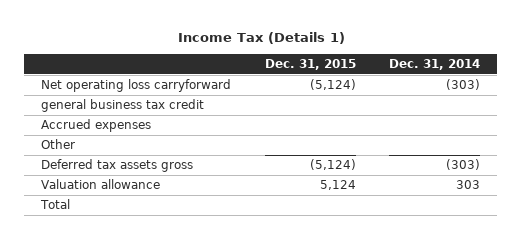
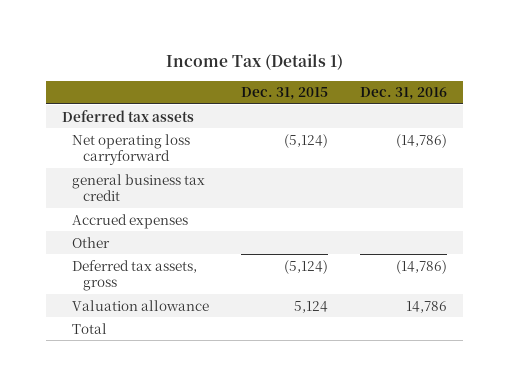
- | Dec. 31, 2015 | Dec. 31, 2014
+ | Dec. 31, 2015 | Dec. 31, 2016
+ Deferred tax assets
- Deferred tax assets gross | (5,124) | (303)
+ Deferred tax assets, gross | (5,124) | (14,786)

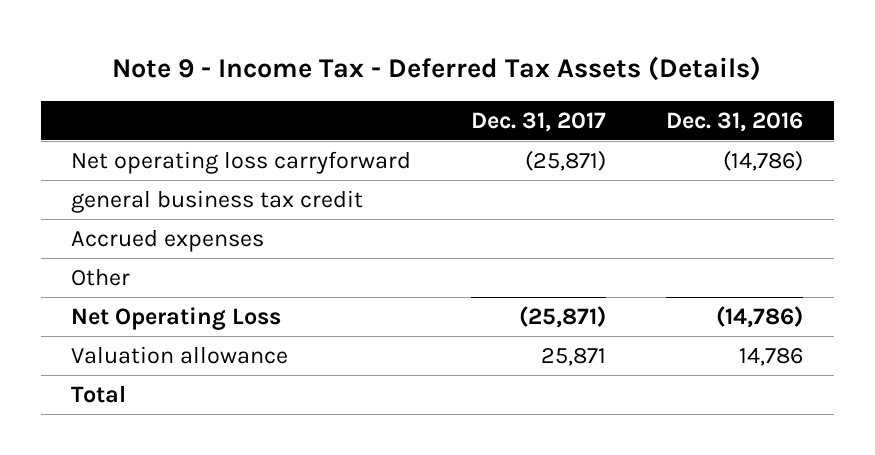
- Income Tax (Details 1)
+ Note 9 - Income Tax - Deferred Tax Assets (Details)
- | Dec. 31, 2015 | Dec. 31, 2016
+ | Dec. 31, 2017 | Dec. 31, 2016
- Deferred tax assets
- Deferred tax assets, gross | (5,124) | (14,786)
+ Net Operating Loss | (25,871) | (14,786)

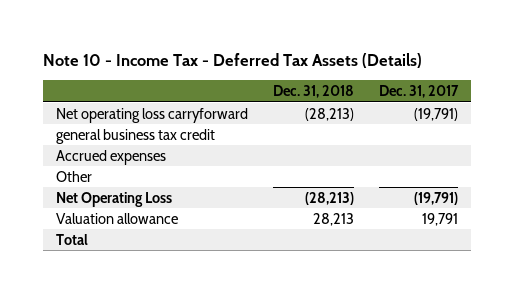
- Note 9 - Income Tax - Deferred Tax Assets (Details)
+ Note 10 - Income Tax - Deferred Tax Assets (Details)
- | Dec. 31, 2017 | Dec. 31, 2016
+ | Dec. 31, 2018 | Dec. 31, 2017
- Net operating loss carryforward | (25,871) | (14,786)
+ Net operating loss carryforward | (28,213) | (19,791)
- Net Operating Loss | (25,871) | (14,786)
- Valuation allowance | 25,871 | 14,786
+ Net Operating Loss | (28,213) | (19,791)
+ Valuation allowance | 28,213 | 19,791

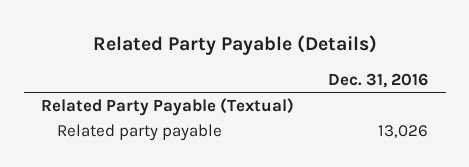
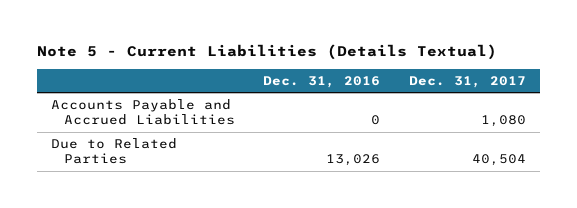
- Related Party Payable (Details)
+ Note 5 - Current Liabilities (Details Textual)
- | Dec. 31, 2016
+ | Dec. 31, 2016 | Dec. 31, 2017
- Related Party Payable (Textual)
- Related party payable | 13,026
+ Accounts Payable and Accrued Liabilities | 0 | 1,080
+ Due to Related Parties | 13,026 | 40,504

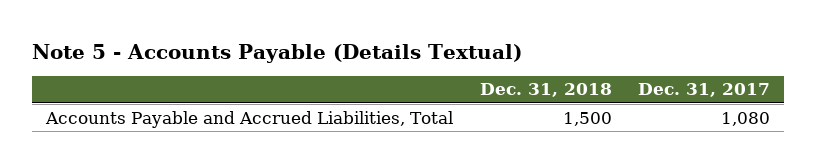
- Note 5 - Current Liabilities (Details Textual)
+ Note 5 - Accounts Payable (Details Textual)
- | Dec. 31, 2016 | Dec. 31, 2017
+ | Dec. 31, 2018 | Dec. 31, 2017
- Accounts Payable and Accrued Liabilities | 0 | 1,080
- Due to Related Parties | 13,026 | 40,504
+ Accounts Payable and Accrued Liabilities, Total | 1,500 | 1,080

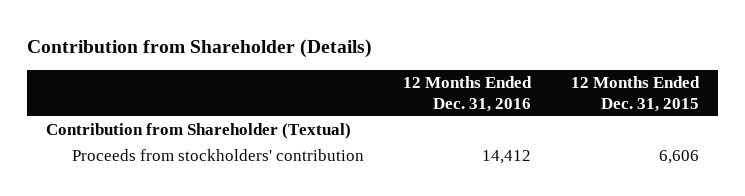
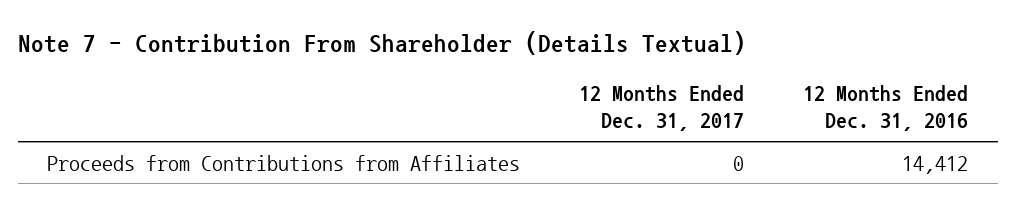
- Contribution from Shareholder (Details)
+ Note 7 - Contribution From Shareholder (Details Textual)
- | 12 Months Ended Dec. 31, 2016 | 12 Months Ended Dec. 31, 2015
+ | 12 Months Ended Dec. 31, 2017 | 12 Months Ended Dec. 31, 2016
- Contribution from Shareholder (Textual)
- Proceeds from stockholders' contribution | 14,412 | 6,606
+ Proceeds from Contributions from Affiliates | 0 | 14,412

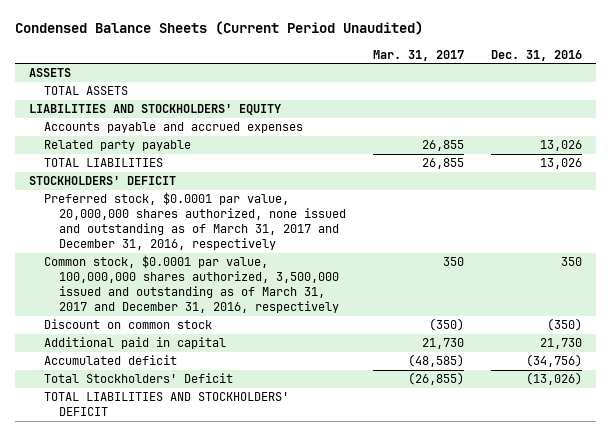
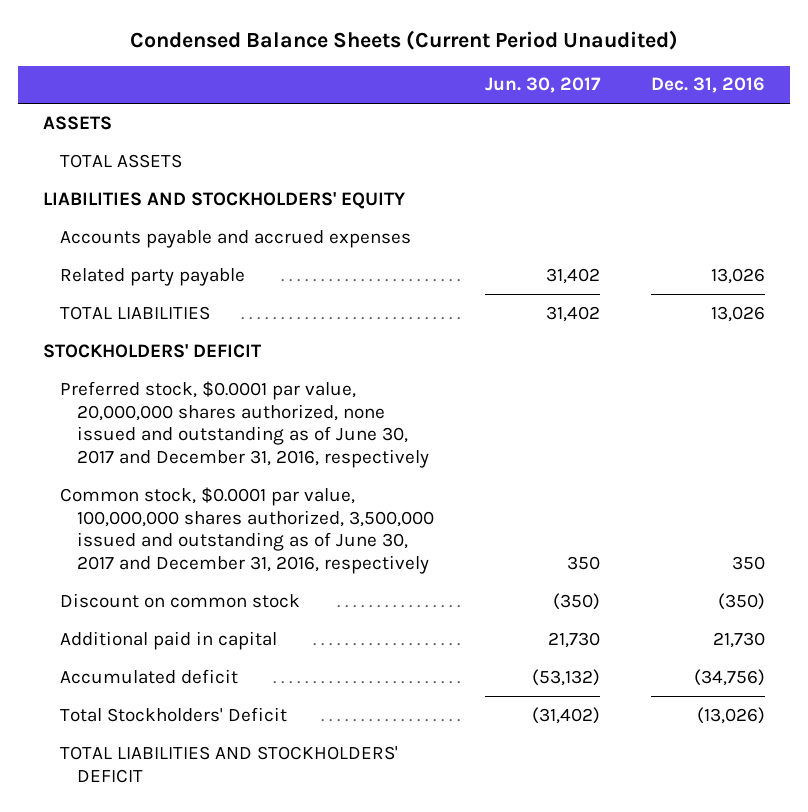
- | Mar. 31, 2017 | Dec. 31, 2016
+ | Jun. 30, 2017 | Dec. 31, 2016
- Preferred stock, $0.0001 par value, 20,000,000 shares authorized, none issued and outstanding as of March 31, 2017 and December 31, 2016, respectively
- Common stock, $0.0001 par value, 100,000,000 shares authorized, 3,500,000 issued and outstanding as of March 31, 2017 and December 31, 2016, respectively | 350 | 350
+ Preferred stock, $0.0001 par value, 20,000,000 shares authorized, none issued and outstanding as of June 30, 2017 and December 31, 2016, respectively
+ Common stock, $0.0001 par value, 100,000,000 shares authorized, 3,500,000 issued and outstanding as of June 30, 2017 and December 31, 2016, respectively | 350 | 350

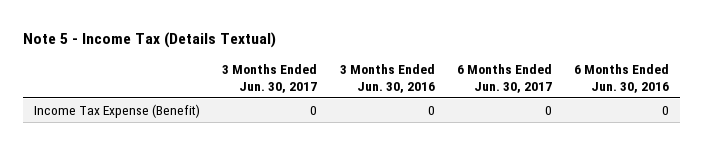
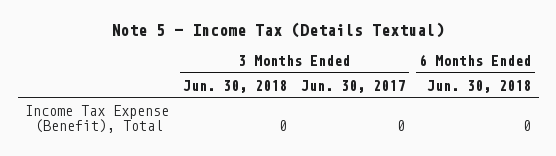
- | 3 Months Ended Jun. 30, 2017 | 3 Months Ended Jun. 30, 2016 | 6 Months Ended Jun. 30, 2017 | 6 Months Ended Jun. 30, 2016
+ | 3 Months Ended Jun. 30, 2018 | 3 Months Ended Jun. 30, 2017 | 6 Months Ended Jun. 30, 2018
- Income Tax Expense (Benefit) | 0 | 0 | 0 | 0
+ Income Tax Expense (Benefit), Total | 0 | 0 | 0

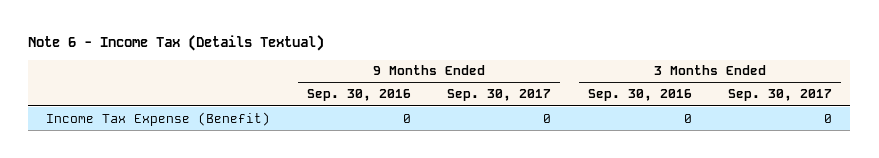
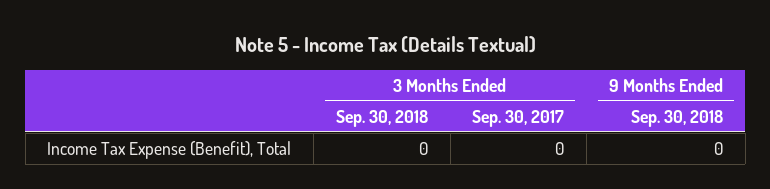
- Note 6 - Income Tax (Details Textual)
+ Note 5 - Income Tax (Details Textual)
- | 9 Months Ended Sep. 30, 2016 | 9 Months Ended Sep. 30, 2017 | 3 Months Ended Sep. 30, 2016 | 3 Months Ended Sep. 30, 2017
+ | 3 Months Ended Sep. 30, 2018 | 3 Months Ended Sep. 30, 2017 | 9 Months Ended Sep. 30, 2018
- Income Tax Expense (Benefit) | 0 | 0 | 0 | 0
+ Income Tax Expense (Benefit), Total | 0 | 0 | 0

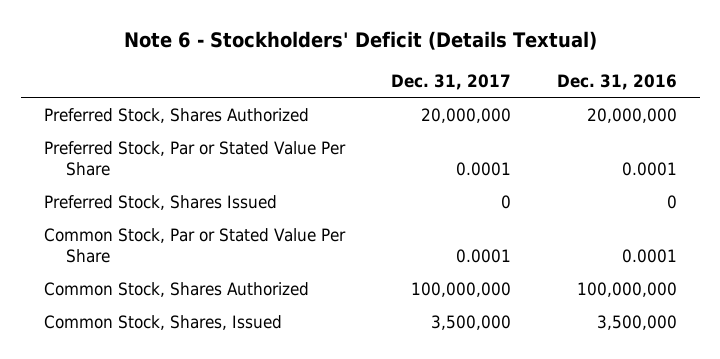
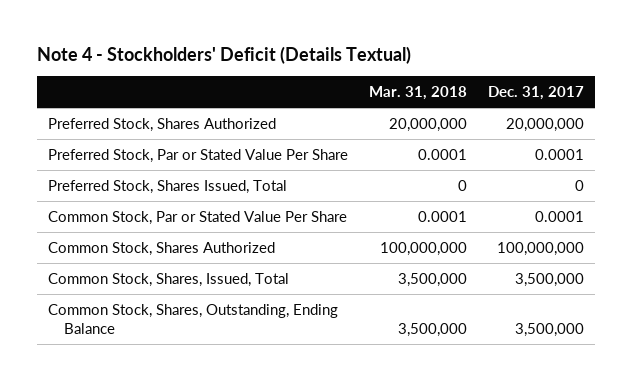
- Note 6 - Stockholders' Deficit (Details Textual)
+ Note 4 - Stockholders' Deficit (Details Textual)
- | Dec. 31, 2017 | Dec. 31, 2016
+ | Mar. 31, 2018 | Dec. 31, 2017
- Preferred Stock, Shares Issued | 0 | 0
+ Preferred Stock, Shares Issued, Total | 0 | 0
- Common Stock, Shares, Issued | 3,500,000 | 3,500,000
+ Common Stock, Shares, Issued, Total | 3,500,000 | 3,500,000
+ Common Stock, Shares, Outstanding, Ending Balance | 3,500,000 | 3,500,000

